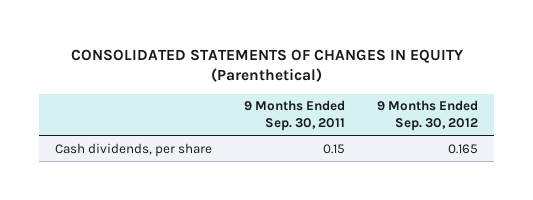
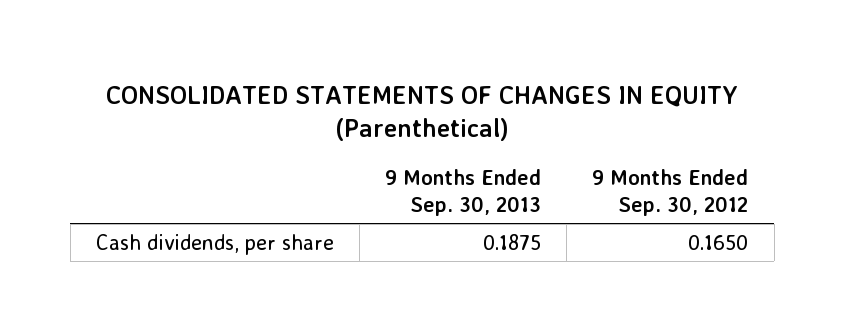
- | 9 Months Ended Sep. 30, 2011 | 9 Months Ended Sep. 30, 2012
+ | 9 Months Ended Sep. 30, 2013 | 9 Months Ended Sep. 30, 2012
- Cash dividends, per share | 0.15 | 0.165
+ Cash dividends, per share | 0.1875 | 0.1650

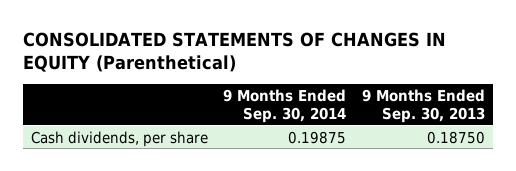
- | 9 Months Ended Sep. 30, 2013 | 9 Months Ended Sep. 30, 2012
+ | 9 Months Ended Sep. 30, 2014 | 9 Months Ended Sep. 30, 2013
- Cash dividends, per share | 0.1875 | 0.1650
+ Cash dividends, per share | 0.19875 | 0.18750

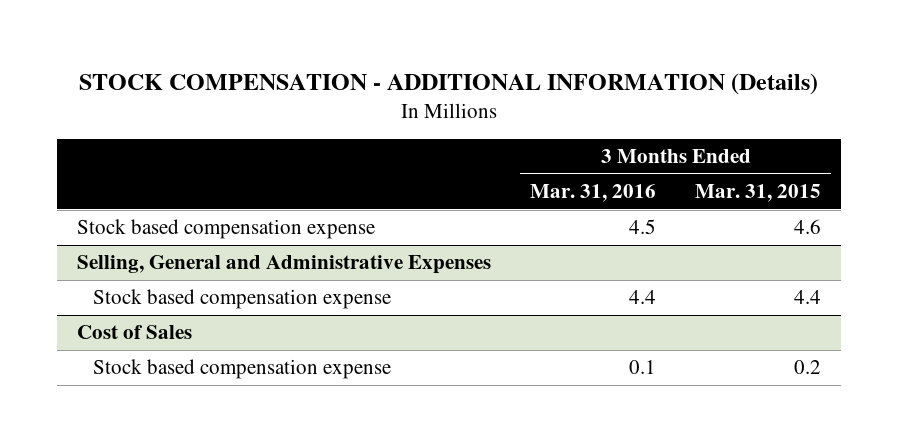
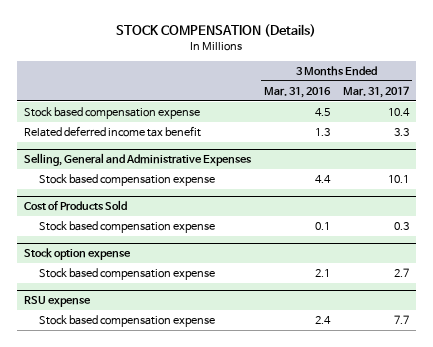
- STOCK COMPENSATION - ADDITIONAL INFORMATION (Details)
+ STOCK COMPENSATION (Details)
- | 3 Months Ended Mar. 31, 2016 | 3 Months Ended Mar. 31, 2015
+ | 3 Months Ended Mar. 31, 2016 | 3 Months Ended Mar. 31, 2017
+ Related deferred income tax benefit | 1.3 | 3.3
- Cost of Sales
+ Cost of Products Sold
+ Stock option expense
+ Stock based compensation expense | 2.1 | 2.7
+ RSU expense
+ Stock based compensation expense | 2.4 | 7.7

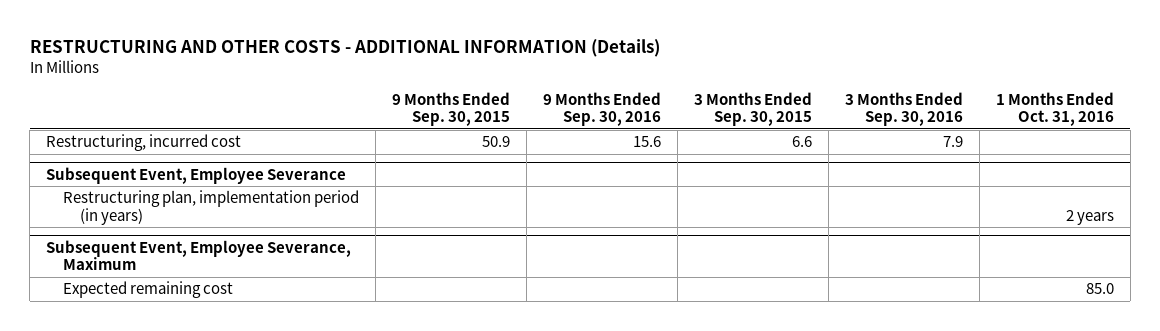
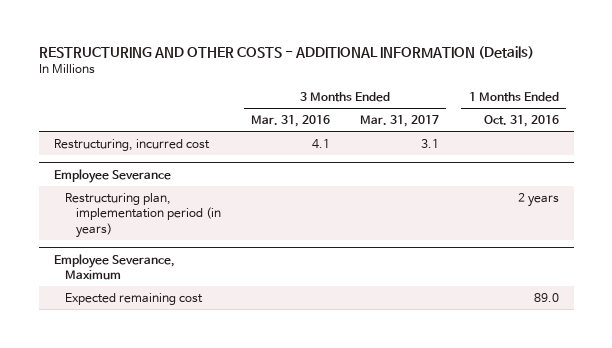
- | 9 Months Ended Sep. 30, 2015 | 9 Months Ended Sep. 30, 2016 | 3 Months Ended Sep. 30, 2015 | 3 Months Ended Sep. 30, 2016 | 1 Months Ended Oct. 31, 2016
+ | 3 Months Ended Mar. 31, 2016 | 3 Months Ended Mar. 31, 2017 | 1 Months Ended Oct. 31, 2016
- Subsequent Event, Employee Severance
+ Employee Severance
- Subsequent Event, Employee Severance, Maximum
- Expected remaining cost | | | | | 85.0
+ Employee Severance, Maximum
+ Expected remaining cost | | | 89.0

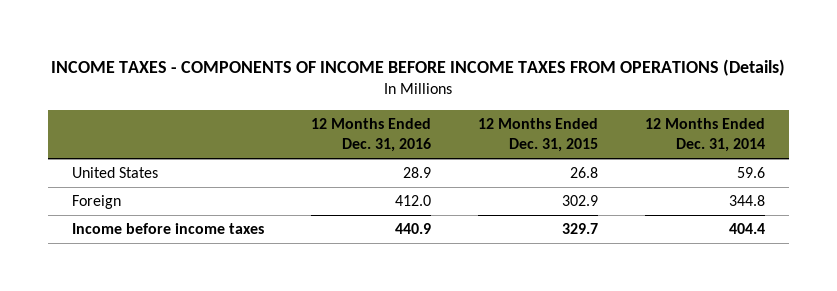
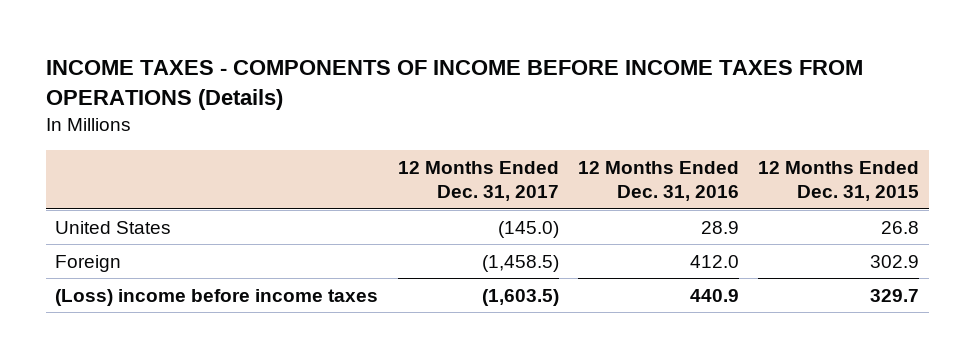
- | 12 Months Ended Dec. 31, 2016 | 12 Months Ended Dec. 31, 2015 | 12 Months Ended Dec. 31, 2014
+ | 12 Months Ended Dec. 31, 2017 | 12 Months Ended Dec. 31, 2016 | 12 Months Ended Dec. 31, 2015
- Income before income taxes | 440.9 | 329.7 | 404.4
+ (Loss) income before income taxes | (1,603.5) | 440.9 | 329.7

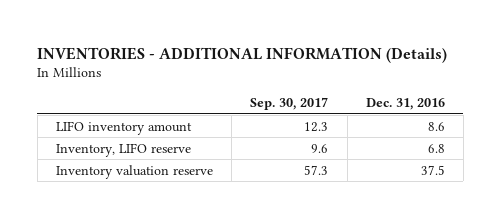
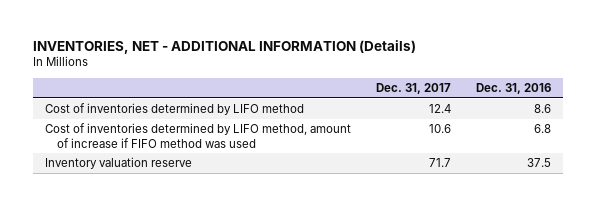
- INVENTORIES - ADDITIONAL INFORMATION (Details)
+ INVENTORIES, NET - ADDITIONAL INFORMATION (Details)
- | Sep. 30, 2017 | Dec. 31, 2016
+ | Dec. 31, 2017 | Dec. 31, 2016
- LIFO inventory amount | 12.3 | 8.6
- Inventory, LIFO reserve | 9.6 | 6.8
+ Cost of inventories determined by LIFO method | 12.4 | 8.6
+ Cost of inventories determined by LIFO method, amount of increase if FIFO method was used | 10.6 | 6.8

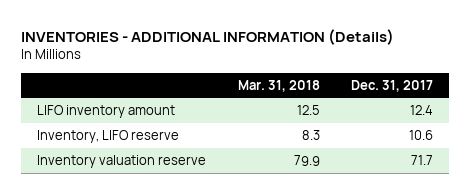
- INVENTORIES, NET - ADDITIONAL INFORMATION (Details)
+ INVENTORIES - ADDITIONAL INFORMATION (Details)
- | Dec. 31, 2017 | Dec. 31, 2016
+ | Mar. 31, 2018 | Dec. 31, 2017
- Cost of inventories determined by LIFO method | 12.4 | 8.6
- Cost of inventories determined by LIFO method, amount of increase if FIFO method was used | 10.6 | 6.8
+ LIFO inventory amount | 12.5 | 12.4
+ Inventory, LIFO reserve | 8.3 | 10.6

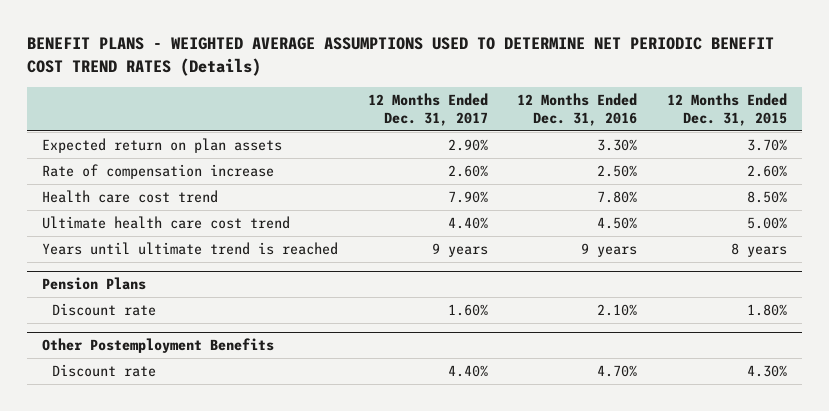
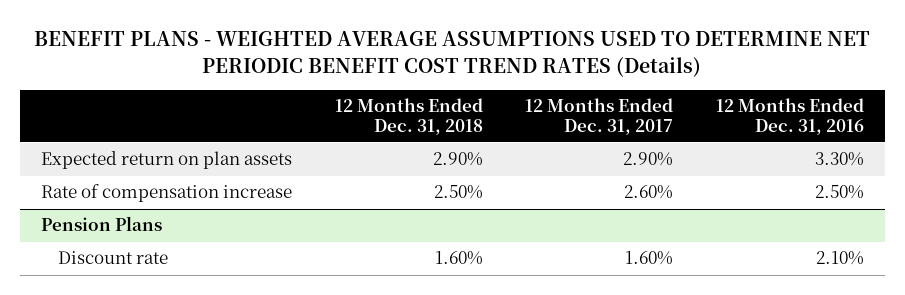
- | 12 Months Ended Dec. 31, 2017 | 12 Months Ended Dec. 31, 2016 | 12 Months Ended Dec. 31, 2015
+ | 12 Months Ended Dec. 31, 2018 | 12 Months Ended Dec. 31, 2017 | 12 Months Ended Dec. 31, 2016
- Health care cost trend | 7.90% | 7.80% | 8.50%
- Ultimate health care cost trend | 4.40% | 4.50% | 5.00%
- Years until ultimate trend is reached | 9 years | 9 years | 8 years
- Other Postemployment Benefits
- Discount rate | 4.40% | 4.70% | 4.30%

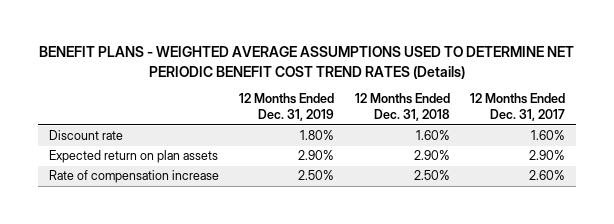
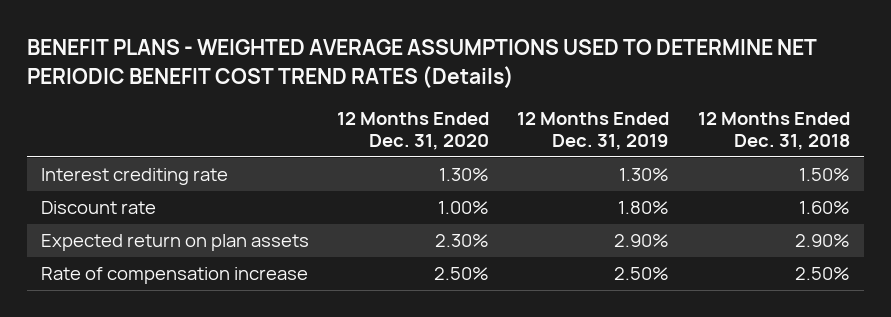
- | 12 Months Ended Dec. 31, 2019 | 12 Months Ended Dec. 31, 2018 | 12 Months Ended Dec. 31, 2017
+ | 12 Months Ended Dec. 31, 2020 | 12 Months Ended Dec. 31, 2019 | 12 Months Ended Dec. 31, 2018
+ Interest crediting rate | 1.30% | 1.30% | 1.50%

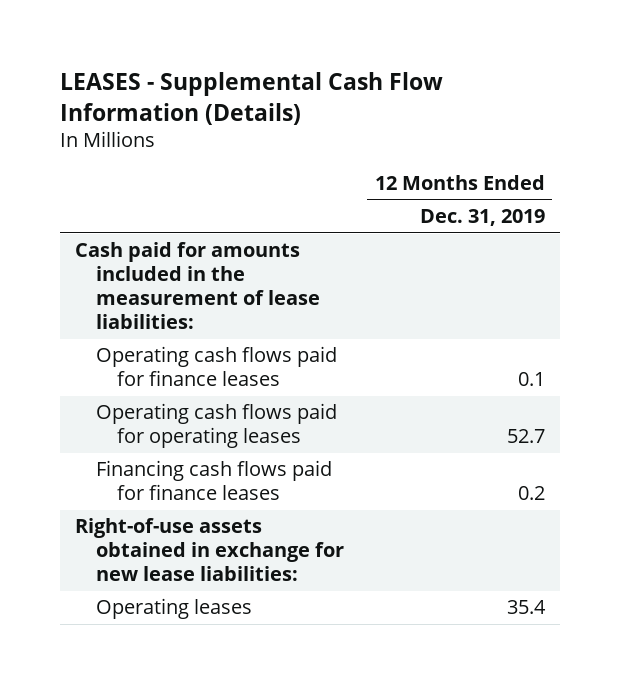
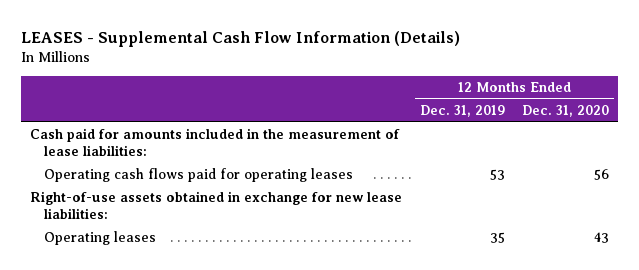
- | 12 Months Ended Dec. 31, 2019
+ | 12 Months Ended Dec. 31, 2019 | 12 Months Ended Dec. 31, 2020
- Operating cash flows paid for finance leases | 0.1
- Operating cash flows paid for operating leases | 52.7
- Financing cash flows paid for finance leases | 0.2
+ Operating cash flows paid for operating leases | 53 | 56
- Operating leases | 35.4
+ Operating leases | 35 | 43

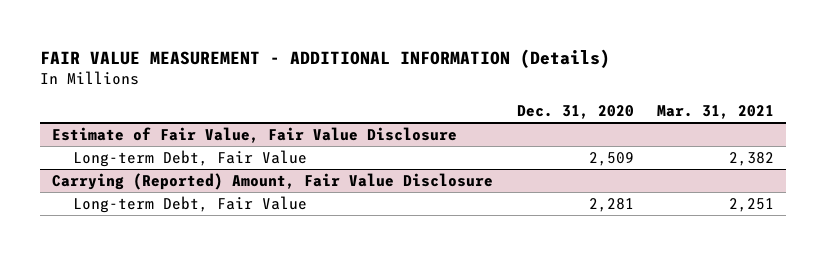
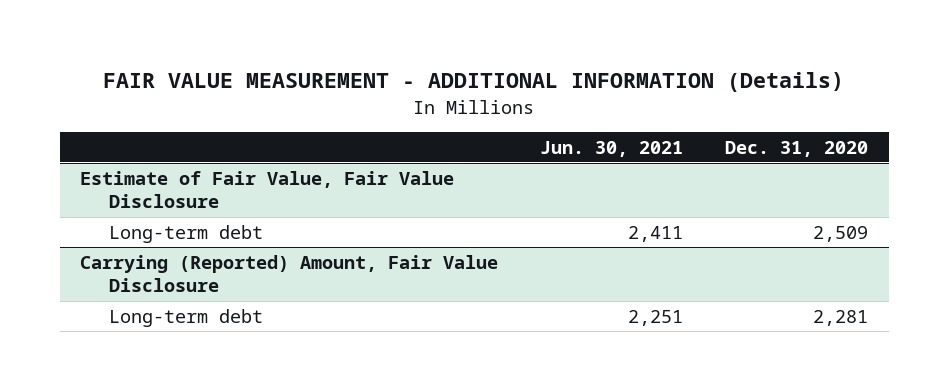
- | Dec. 31, 2020 | Mar. 31, 2021
+ | Jun. 30, 2021 | Dec. 31, 2020
@ Estimate of Fair Value, Fair Value Disclosure
- Long-term Debt, Fair Value | 2,509 | 2,382
+ Long-term debt | 2,411 | 2,509
@ Carrying (Reported) Amount, Fair Value Disclosure
- Long-term Debt, Fair Value | 2,281 | 2,251
+ Long-term debt | 2,251 | 2,281

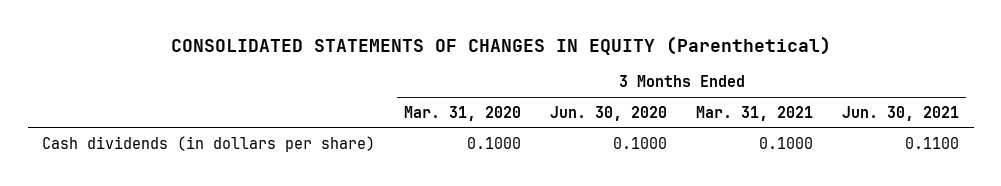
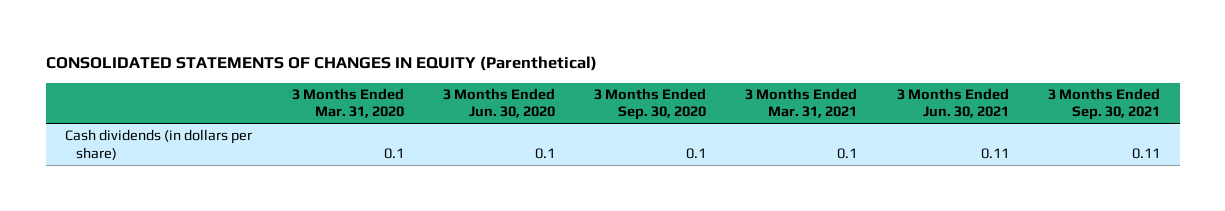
- | 3 Months Ended Mar. 31, 2020 | 3 Months Ended Jun. 30, 2020 | 3 Months Ended Mar. 31, 2021 | 3 Months Ended Jun. 30, 2021
+ | 3 Months Ended Mar. 31, 2020 | 3 Months Ended Jun. 30, 2020 | 3 Months Ended Sep. 30, 2020 | 3 Months Ended Mar. 31, 2021 | 3 Months Ended Jun. 30, 2021 | 3 Months Ended Sep. 30, 2021
- Cash dividends (in dollars per share) | 0.1000 | 0.1000 | 0.1000 | 0.1100
+ Cash dividends (in dollars per share) | 0.1 | 0.1 | 0.1 | 0.1 | 0.11 | 0.11

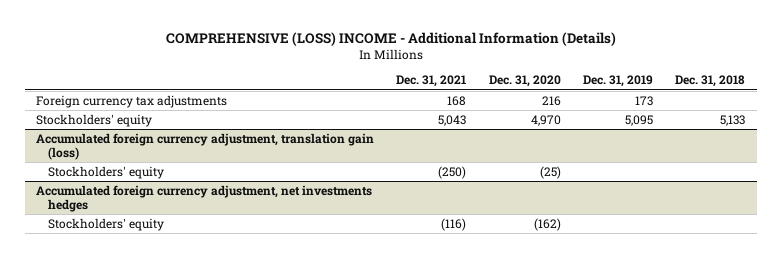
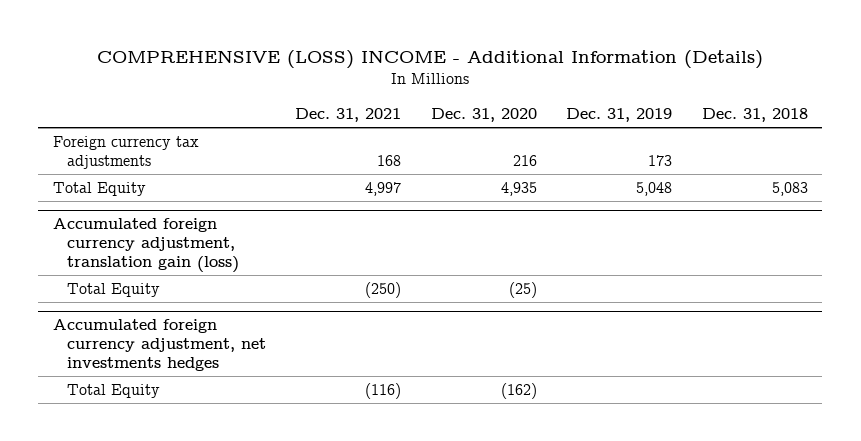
- Stockholders' equity | 5,043 | 4,970 | 5,095 | 5,133
+ Total Equity | 4,997 | 4,935 | 5,048 | 5,083
@ Accumulated foreign currency adjustment, translation gain (loss)
- Stockholders' equity | (250) | (25) | |
+ Total Equity | (250) | (25) | |
@ Accumulated foreign currency adjustment, net investments hedges
- Stockholders' equity | (116) | (162) | |
+ Total Equity | (116) | (162) | |

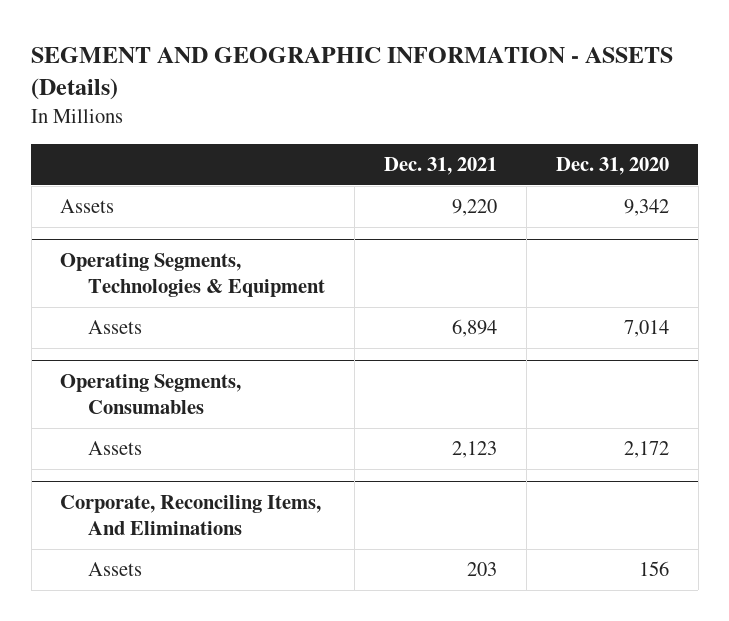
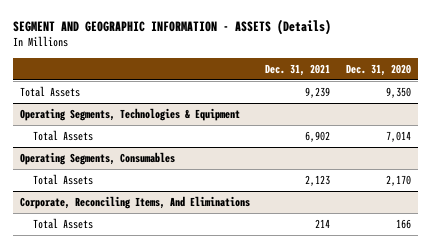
- Assets | 9,220 | 9,342
+ Total Assets | 9,239 | 9,350
@ Operating Segments, Technologies & Equipment
- Assets | 6,894 | 7,014
+ Total Assets | 6,902 | 7,014
@ Operating Segments, Consumables
- Assets | 2,123 | 2,172
+ Total Assets | 2,123 | 2,170
@ Corporate, Reconciling Items, And Eliminations
- Assets | 203 | 156
+ Total Assets | 214 | 166

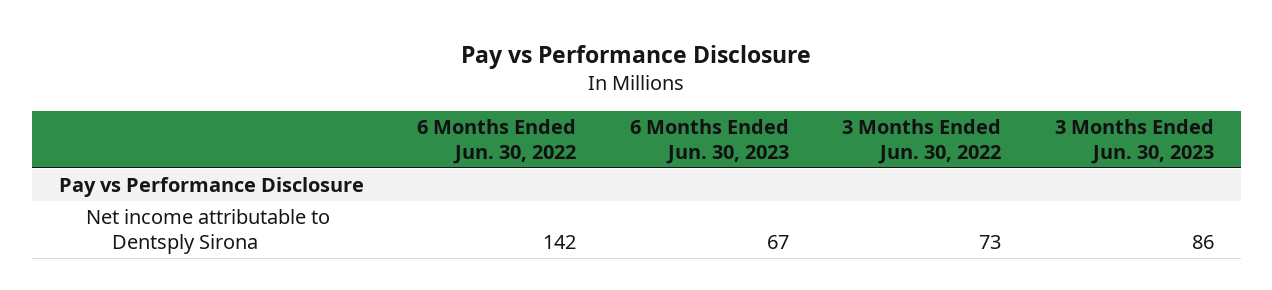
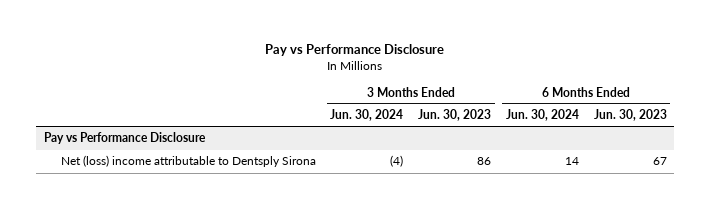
- | 6 Months Ended Jun. 30, 2022 | 6 Months Ended Jun. 30, 2023 | 3 Months Ended Jun. 30, 2022 | 3 Months Ended Jun. 30, 2023
+ | 3 Months Ended Jun. 30, 2024 | 3 Months Ended Jun. 30, 2023 | 6 Months Ended Jun. 30, 2024 | 6 Months Ended Jun. 30, 2023
- Net income attributable to Dentsply Sirona | 142 | 67 | 73 | 86
+ Net (loss) income attributable to Dentsply Sirona | (4) | 86 | 14 | 67

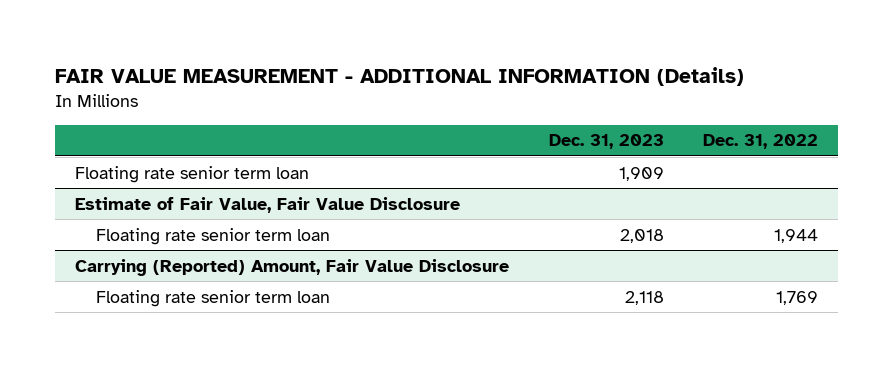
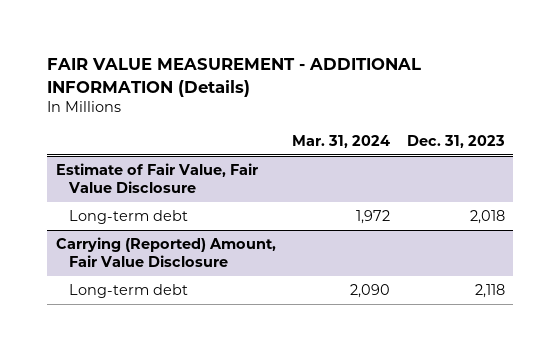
- | Dec. 31, 2023 | Dec. 31, 2022
+ | Mar. 31, 2024 | Dec. 31, 2023
- Floating rate senior term loan | 1,909 |
@ Estimate of Fair Value, Fair Value Disclosure
- Floating rate senior term loan | 2,018 | 1,944
+ Long-term debt | 1,972 | 2,018
@ Carrying (Reported) Amount, Fair Value Disclosure
- Floating rate senior term loan | 2,118 | 1,769
+ Long-term debt | 2,090 | 2,118

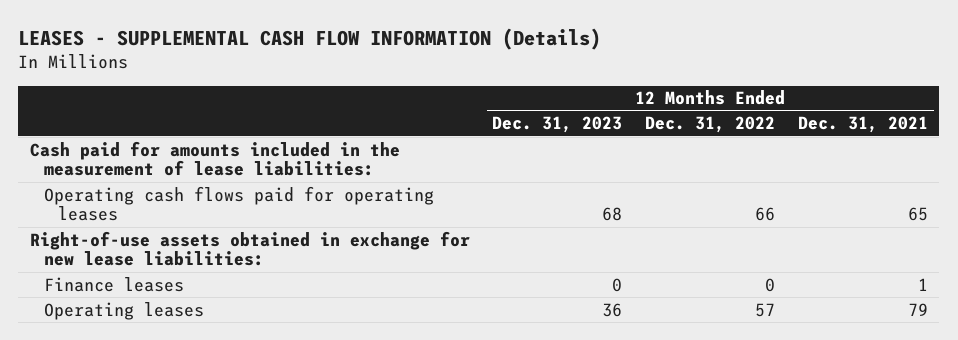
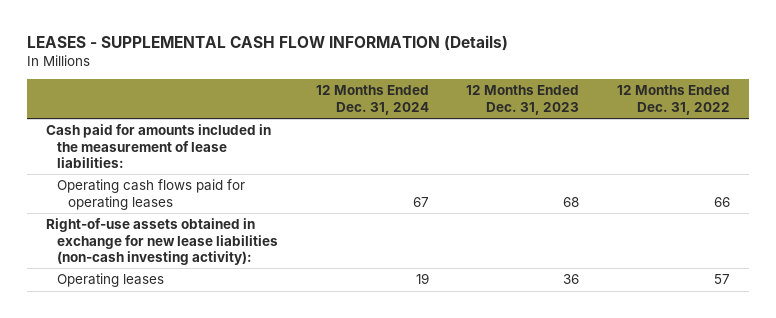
- | 12 Months Ended Dec. 31, 2023 | 12 Months Ended Dec. 31, 2022 | 12 Months Ended Dec. 31, 2021
+ | 12 Months Ended Dec. 31, 2024 | 12 Months Ended Dec. 31, 2023 | 12 Months Ended Dec. 31, 2022
- Right-of-use assets obtained in exchange for new lease liabilities:
- Finance leases | 0 | 0 | 1
+ Right-of-use assets obtained in exchange for new lease liabilities (non-cash investing activity):

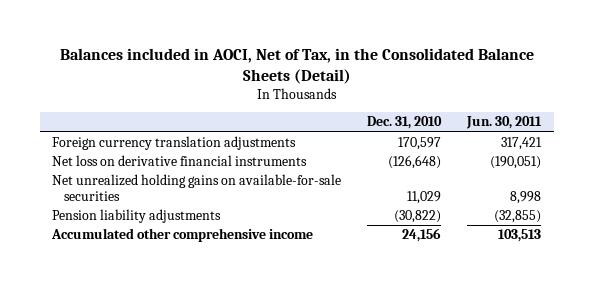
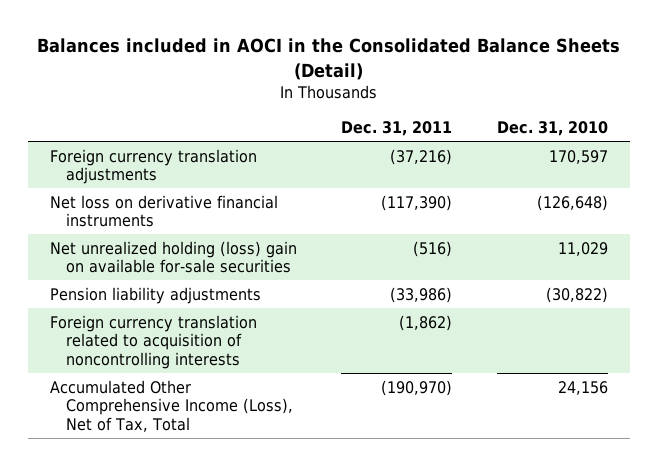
- Balances included in AOCI, Net of Tax, in the Consolidated Balance Sheets (Detail)
+ Balances included in AOCI in the Consolidated Balance Sheets (Detail)
- | Dec. 31, 2010 | Jun. 30, 2011
+ | Dec. 31, 2011 | Dec. 31, 2010
- Net unrealized holding gains on available-for-sale securities | 11,029 | 8,998
+ Net unrealized holding (loss) gain on available for-sale securities | (516) | 11,029
- Accumulated other comprehensive income | 24,156 | 103,513
+ Foreign currency translation related to acquisition of noncontrolling interests | (1,862) |
+ Accumulated Other Comprehensive Income (Loss), Net of Tax, Total | (190,970) | 24,156

